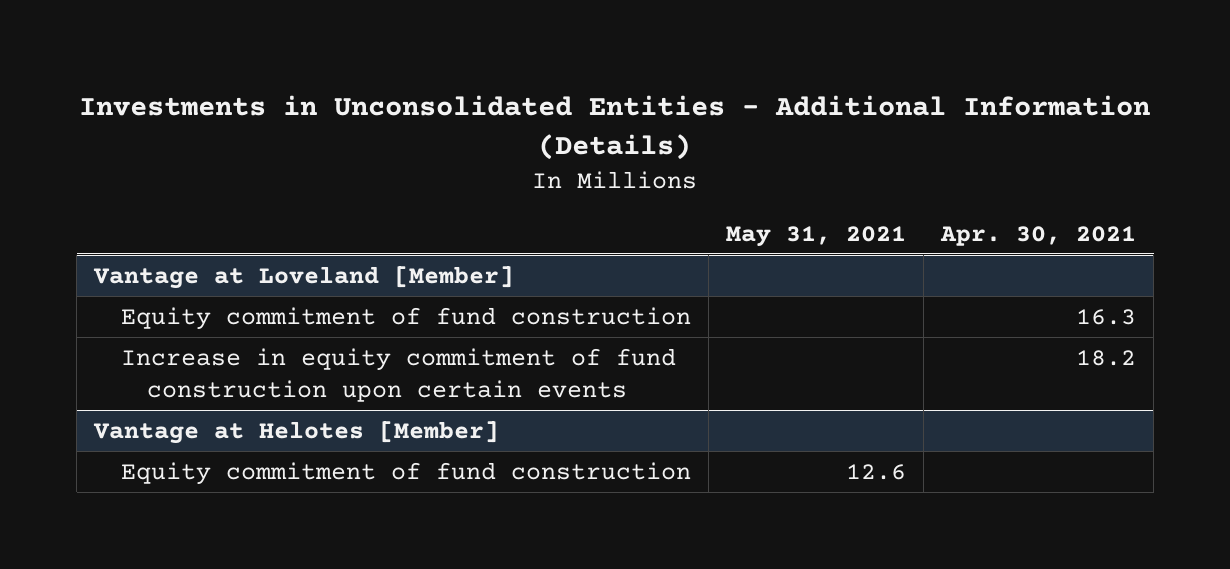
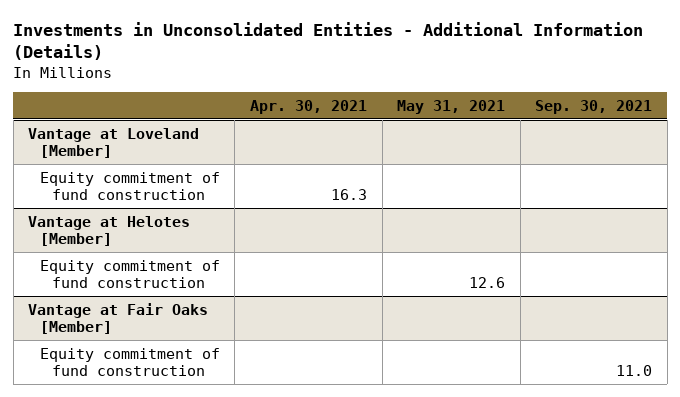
- | May 31, 2021 | Apr. 30, 2021
+ | Apr. 30, 2021 | May 31, 2021 | Sep. 30, 2021
@ Vantage at Loveland [Member]
- Increase in equity commitment of fund construction upon certain events | | 18.2
+ Vantage at Fair Oaks [Member]
+ Equity commitment of fund construction | | | 11.0

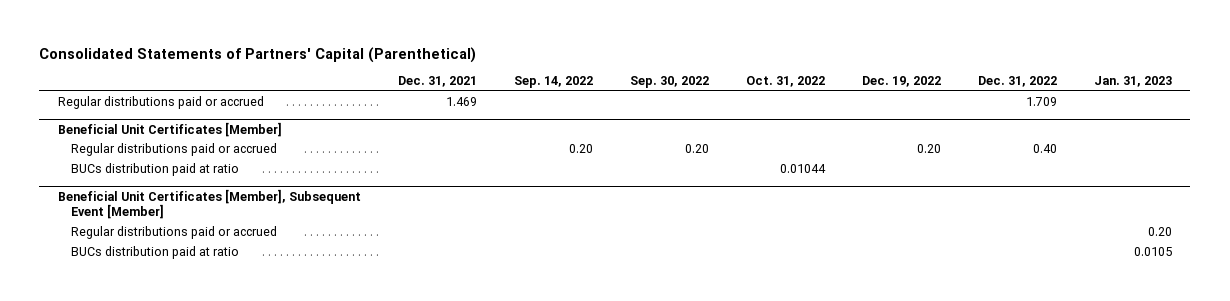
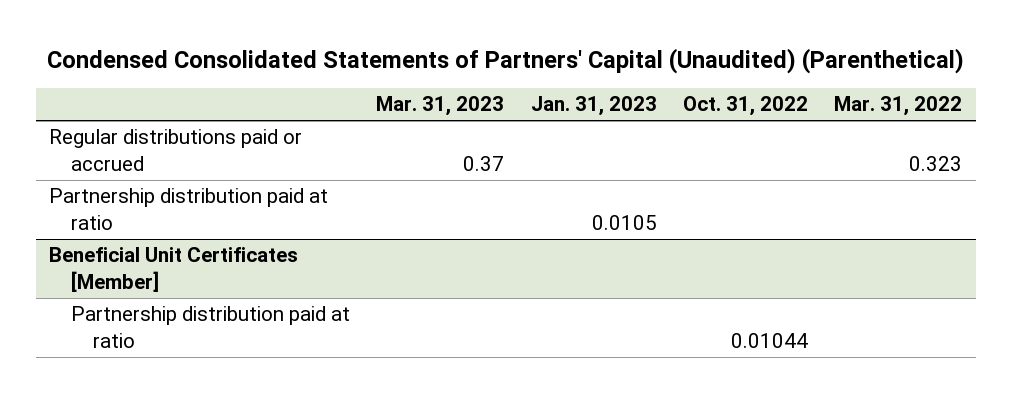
- Consolidated Statements of Partners' Capital (Parenthetical)
+ Condensed Consolidated Statements of Partners' Capital (Unaudited) (Parenthetical)
- | Dec. 31, 2021 | Sep. 14, 2022 | Sep. 30, 2022 | Oct. 31, 2022 | Dec. 19, 2022 | Dec. 31, 2022 | Jan. 31, 2023
+ | Mar. 31, 2023 | Jan. 31, 2023 | Oct. 31, 2022 | Mar. 31, 2022
+ Partnership distribution paid at ratio | | 0.0105 | |
@ Beneficial Unit Certificates [Member]
- Regular distributions paid or accrued | | 0.20 | 0.20 | | 0.20 | 0.40 |
- BUCs distribution paid at ratio | | | | 0.01044 | | |
- Beneficial Unit Certificates [Member], Subsequent Event [Member]
- Regular distributions paid or accrued | | | | | | | 0.20
- BUCs distribution paid at ratio | | | | | | | 0.0105
@ Beneficial Unit Certificates [Member]
+ Partnership distribution paid at ratio | | | 0.01044 |

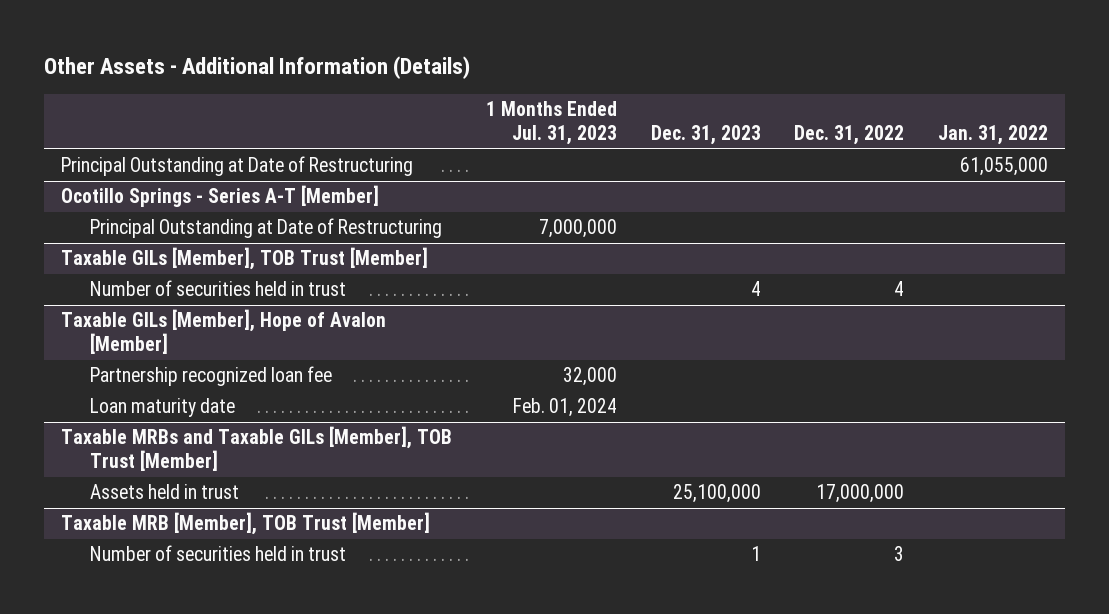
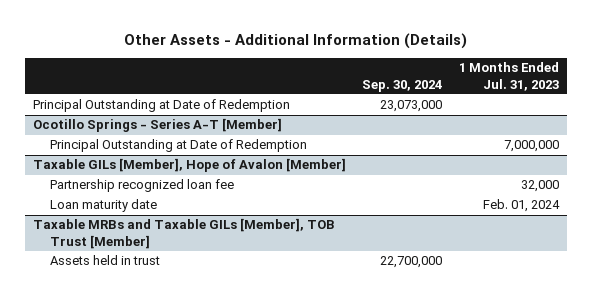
- | 1 Months Ended Jul. 31, 2023 | Dec. 31, 2023 | Dec. 31, 2022 | Jan. 31, 2022
+ | Sep. 30, 2024 | 1 Months Ended Jul. 31, 2023
- Principal Outstanding at Date of Restructuring | | | | 61,055,000
+ Principal Outstanding at Date of Redemption | 23,073,000 |
@ Ocotillo Springs - Series A-T [Member]
- Principal Outstanding at Date of Restructuring | 7,000,000 | | |
- Taxable GILs [Member], TOB Trust [Member]
- Number of securities held in trust | | 4 | 4 |
@ Ocotillo Springs - Series A-T [Member]
+ Principal Outstanding at Date of Redemption | | 7,000,000
- Taxable MRB [Member], TOB Trust [Member]
- Number of securities held in trust | | 1 | 3 |

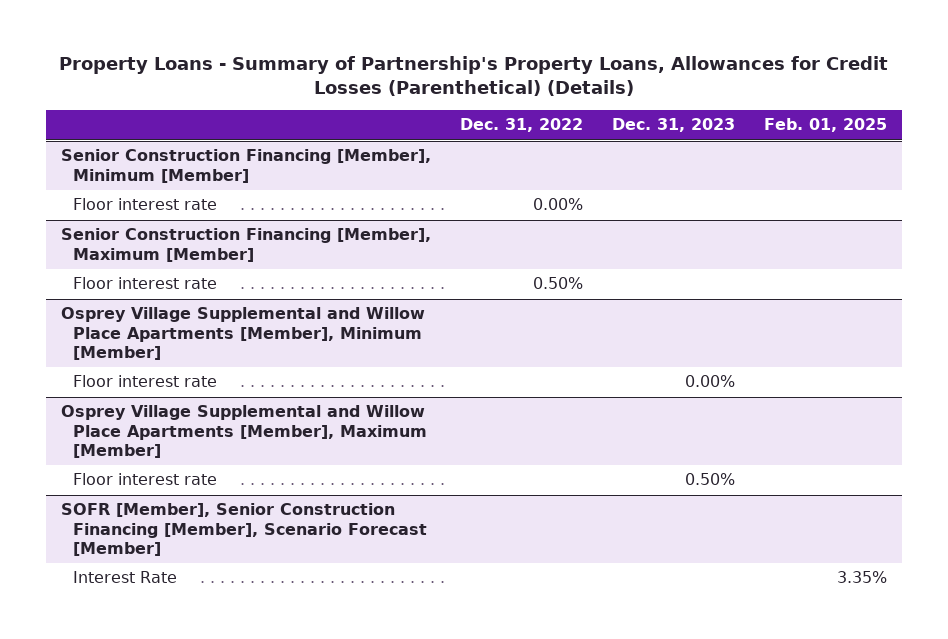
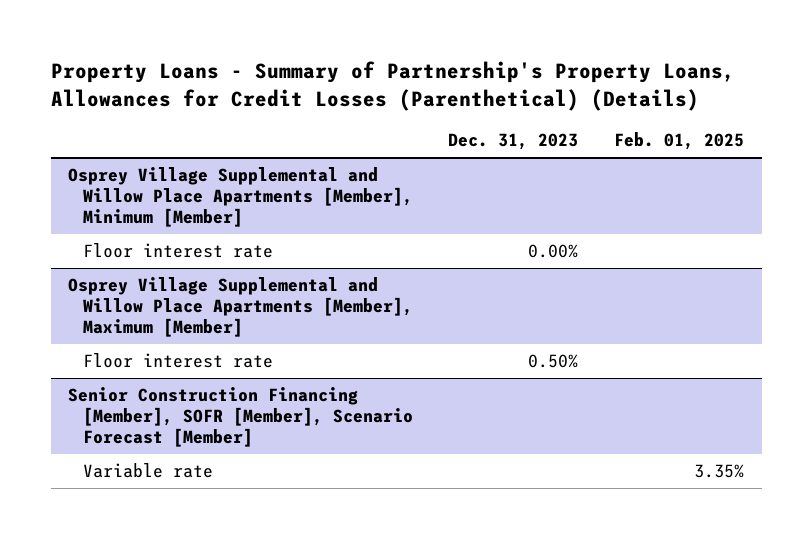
- | Dec. 31, 2022 | Dec. 31, 2023 | Feb. 01, 2025
+ | Dec. 31, 2023 | Feb. 01, 2025
- Senior Construction Financing [Member], Minimum [Member]
- Floor interest rate | 0.00% | |
- Senior Construction Financing [Member], Maximum [Member]
- Floor interest rate | 0.50% | |
- SOFR [Member], Senior Construction Financing [Member], Scenario Forecast [Member]
- Interest Rate | | | 3.35%
+ Senior Construction Financing [Member], SOFR [Member], Scenario Forecast [Member]
+ Variable rate | | 3.35%

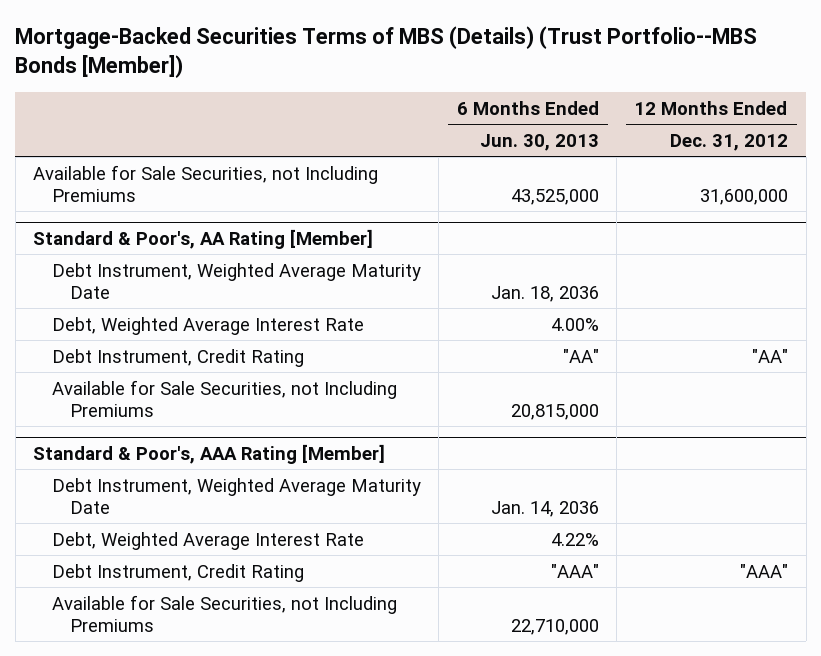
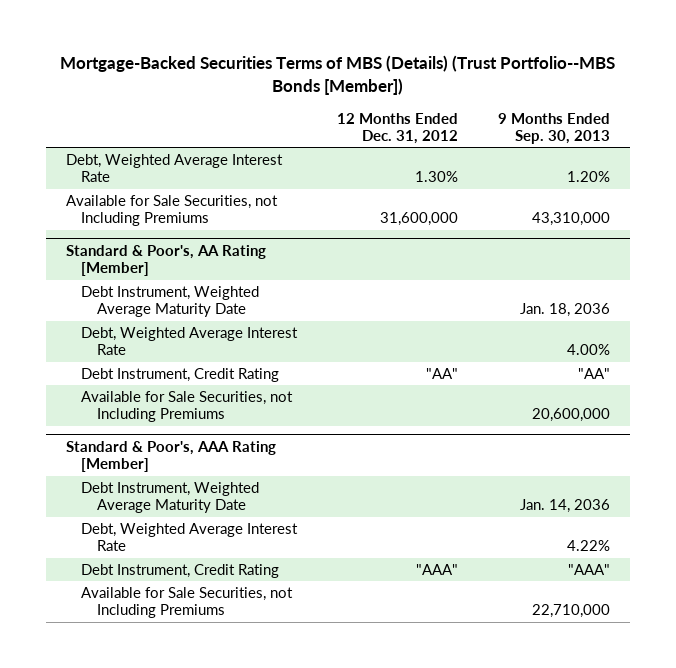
- | 6 Months Ended Jun. 30, 2013 | 12 Months Ended Dec. 31, 2012
+ | 12 Months Ended Dec. 31, 2012 | 9 Months Ended Sep. 30, 2013
+ Debt, Weighted Average Interest Rate | 1.30% | 1.20%

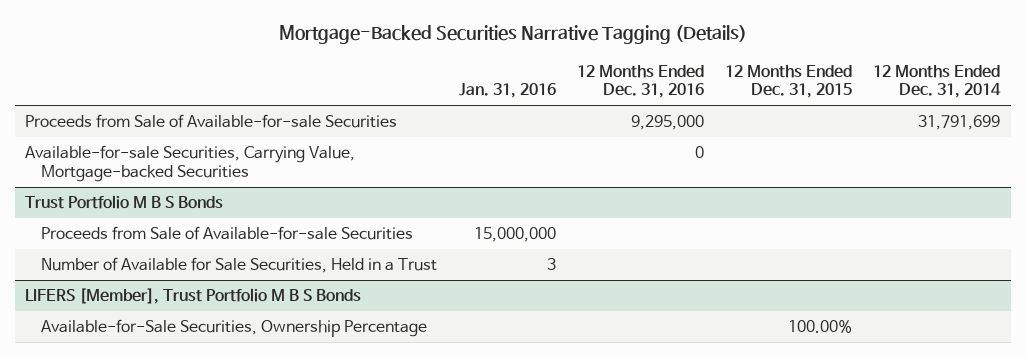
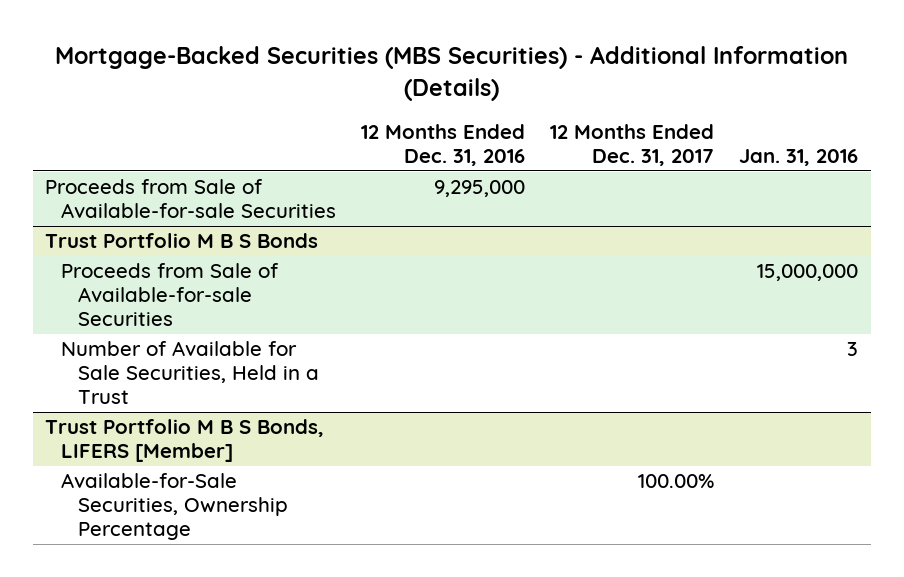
- Mortgage-Backed Securities Narrative Tagging (Details)
+ Mortgage-Backed Securities (MBS Securities) - Additional Information (Details)
- | Jan. 31, 2016 | 12 Months Ended Dec. 31, 2016 | 12 Months Ended Dec. 31, 2015 | 12 Months Ended Dec. 31, 2014
+ | 12 Months Ended Dec. 31, 2016 | 12 Months Ended Dec. 31, 2017 | Jan. 31, 2016
- Available-for-sale Securities, Carrying Value, Mortgage-backed Securities | | 0 | |
- LIFERS [Member], Trust Portfolio M B S Bonds
+ Trust Portfolio M B S Bonds, LIFERS [Member]

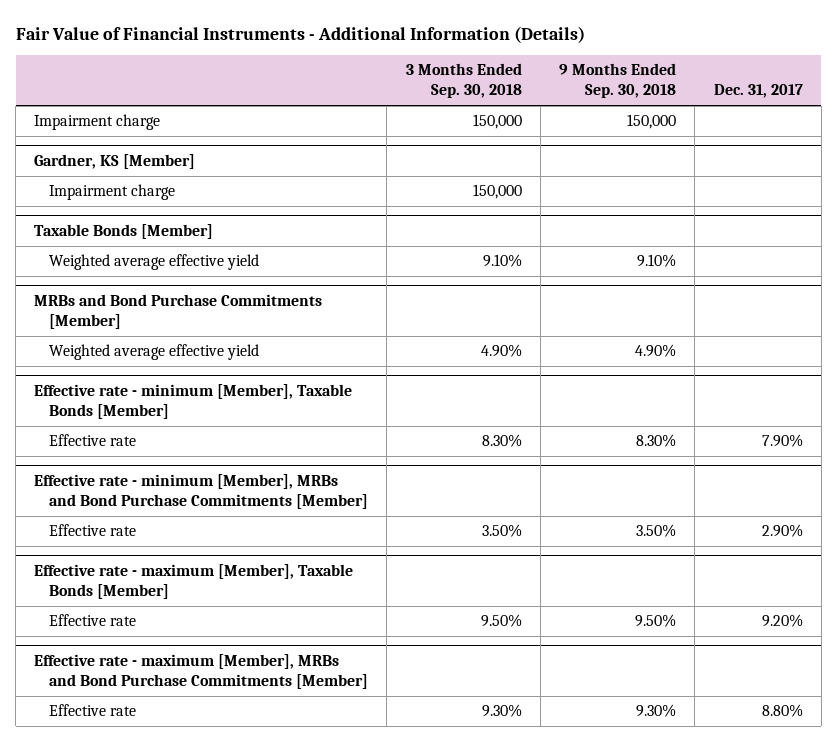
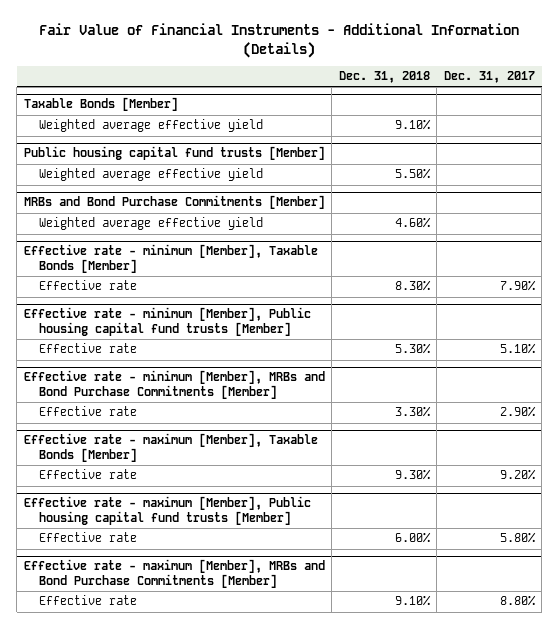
- | 3 Months Ended Sep. 30, 2018 | 9 Months Ended Sep. 30, 2018 | Dec. 31, 2017
+ | Dec. 31, 2018 | Dec. 31, 2017
- Impairment charge | 150,000 | 150,000 |
- Gardner, KS [Member]
- Impairment charge | 150,000 | |
+ Public housing capital fund trusts [Member]
+ Weighted average effective yield | 5.50% |
+ Effective rate - minimum [Member], Public housing capital fund trusts [Member]
+ Effective rate | 5.30% | 5.10%
+ Effective rate - maximum [Member], Public housing capital fund trusts [Member]
+ Effective rate | 6.00% | 5.80%

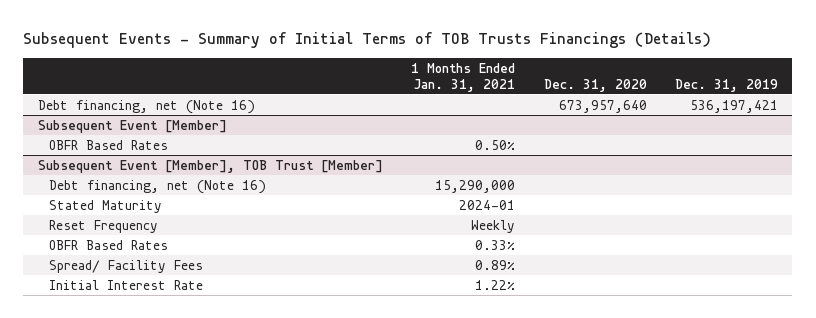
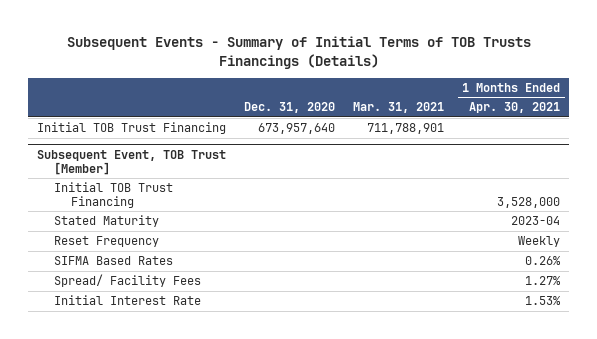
- | 1 Months Ended Jan. 31, 2021 | Dec. 31, 2020 | Dec. 31, 2019
+ | Dec. 31, 2020 | Mar. 31, 2021 | 1 Months Ended Apr. 30, 2021
- Debt financing, net (Note 16) | | 673,957,640 | 536,197,421
- Subsequent Event [Member]
- OBFR Based Rates | 0.50% | |
- Subsequent Event [Member], TOB Trust [Member]
- Debt financing, net (Note 16) | 15,290,000 | |
+ Initial TOB Trust Financing | 673,957,640 | 711,788,901 |
+ Subsequent Event, TOB Trust [Member]
+ Initial TOB Trust Financing | | | 3,528,000
- OBFR Based Rates | 0.33% | |
+ SIFMA Based Rates | | | 0.26%

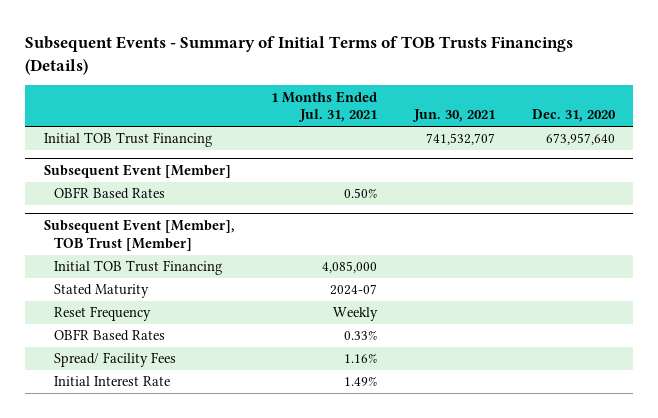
- | Dec. 31, 2020 | Mar. 31, 2021 | 1 Months Ended Apr. 30, 2021
+ | 1 Months Ended Jul. 31, 2021 | Jun. 30, 2021 | Dec. 31, 2020
- Subsequent Event, TOB Trust [Member]
+ Subsequent Event [Member]
+ OBFR Based Rates | 0.50% | |
+ Subsequent Event [Member], TOB Trust [Member]
- SIFMA Based Rates | | | 0.26%
+ OBFR Based Rates | 0.33% | |

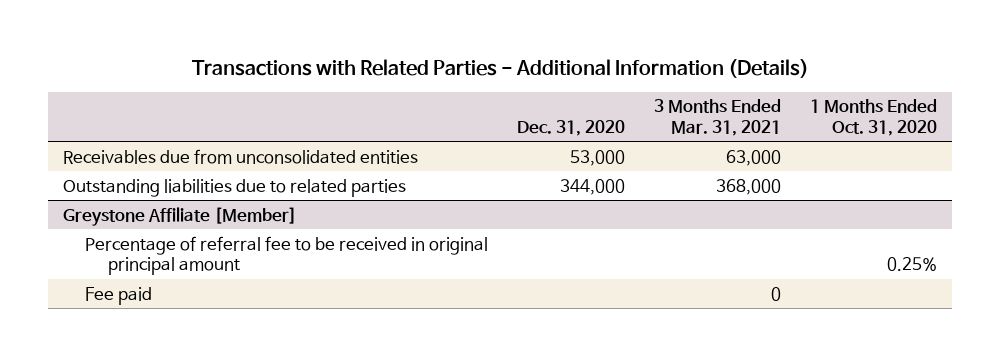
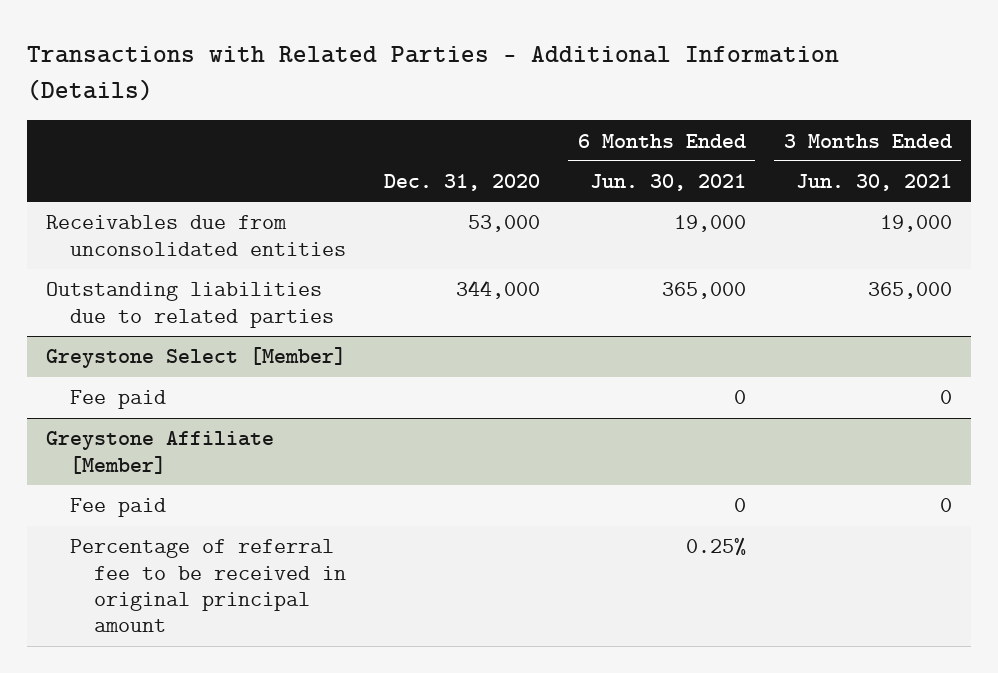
- | Dec. 31, 2020 | 3 Months Ended Mar. 31, 2021 | 1 Months Ended Oct. 31, 2020
+ | Dec. 31, 2020 | 6 Months Ended Jun. 30, 2021 | 3 Months Ended Jun. 30, 2021
+ Greystone Select [Member]
+ Fee paid | | 0 | 0
@ Greystone Affiliate [Member]
moved down: Percentage of referral fee to be received in original principal amount | | 0.25% |

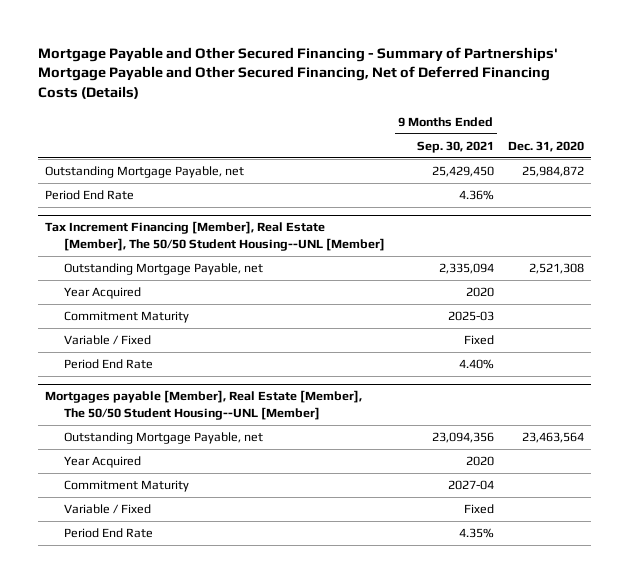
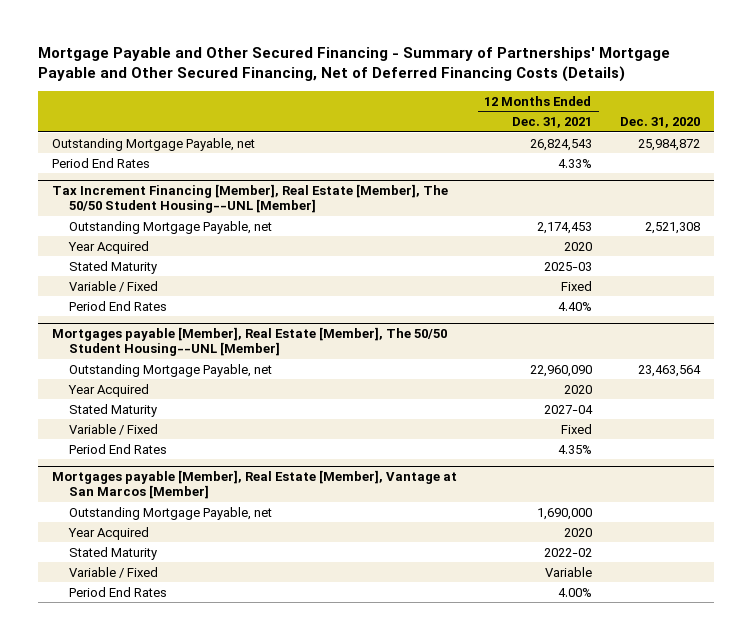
- | 9 Months Ended Sep. 30, 2021 | Dec. 31, 2020
+ | 12 Months Ended Dec. 31, 2021 | Dec. 31, 2020
- Period End Rate | 4.36% |
+ Period End Rates | 4.33% |
@ Tax Increment Financing [Member], Real Estate [Member], The 50/50 Student Housing--UNL [Member]
- Commitment Maturity | 2025-03 |
+ Stated Maturity | 2025-03 |
- Period End Rate | 4.40% |
+ Period End Rates | 4.40% |
@ Mortgages payable [Member], Real Estate [Member], The 50/50 Student Housing--UNL [Member]
- Commitment Maturity | 2027-04 |
+ Stated Maturity | 2027-04 |
- Period End Rate | 4.35% |
+ Period End Rates | 4.35% |
+ Mortgages payable [Member], Real Estate [Member], Vantage at San Marcos [Member]
+ Outstanding Mortgage Payable, net | 1,690,000 |
+ Year Acquired | 2020 |
+ Stated Maturity | 2022-02 |
+ Variable / Fixed | Variable |
+ Period End Rates | 4.00% |

